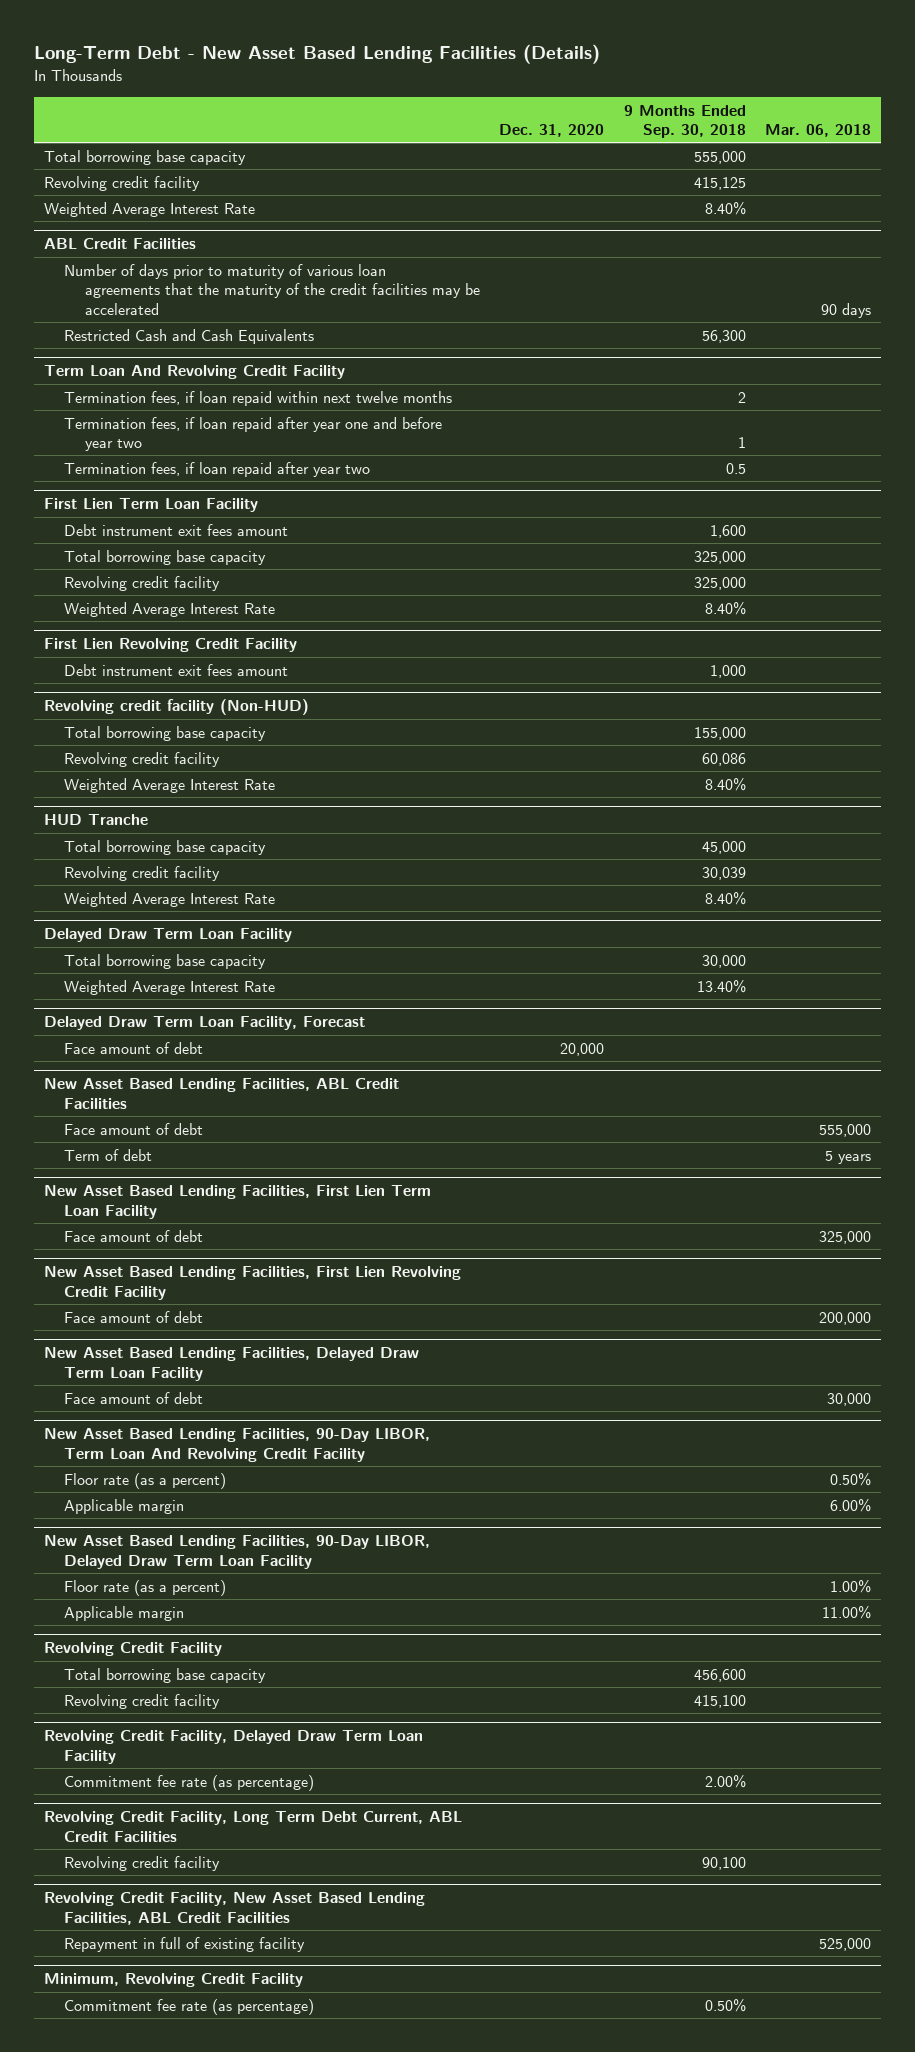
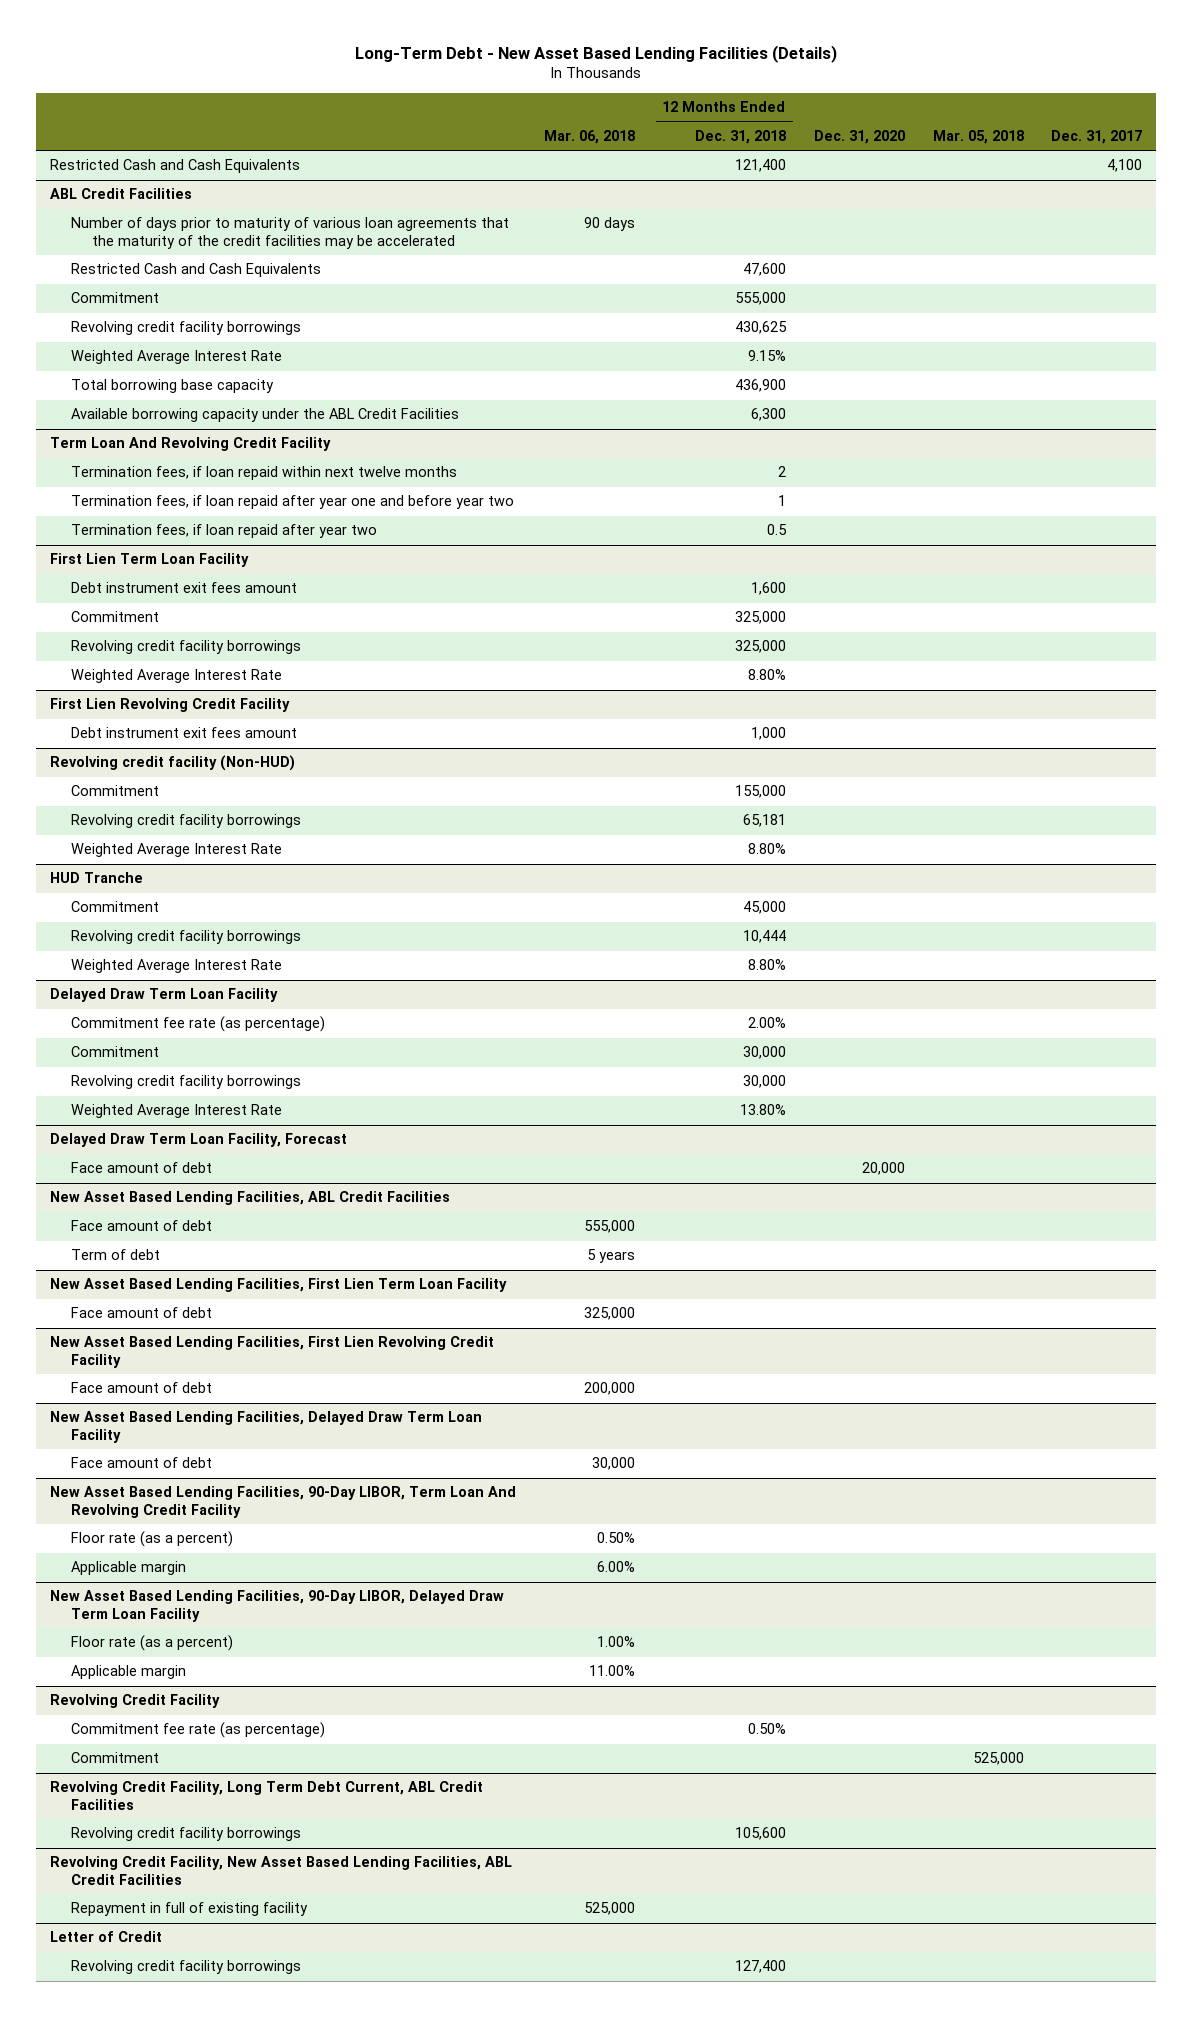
- | Dec. 31, 2020 | 9 Months Ended Sep. 30, 2018 | Mar. 06, 2018
+ | Mar. 06, 2018 | 12 Months Ended Dec. 31, 2018 | Dec. 31, 2020 | Mar. 05, 2018 | Dec. 31, 2017
- Total borrowing base capacity | | 555,000 |
- Revolving credit facility | | 415,125 |
- Weighted Average Interest Rate | | 8.40% |
+ Restricted Cash and Cash Equivalents | | 121,400 | | | 4,100
@ ABL Credit Facilities
+ Commitment | | 555,000 | | |
+ Revolving credit facility borrowings | | 430,625 | | |
+ Weighted Average Interest Rate | | 9.15% | | |
+ Total borrowing base capacity | | 436,900 | | |
+ Available borrowing capacity under the ABL Credit Facilities | | 6,300 | | |
@ First Lien Term Loan Facility
- Total borrowing base capacity | | 325,000 |
- Revolving credit facility | | 325,000 |
+ Commitment | | 325,000 | | |
+ Revolving credit facility borrowings | | 325,000 | | |
@ Revolving credit facility (Non-HUD)
- Total borrowing base capacity | | 155,000 |
- Revolving credit facility | | 60,086 |
+ Commitment | | 155,000 | | |
+ Revolving credit facility borrowings | | 65,181 | | |
@ HUD Tranche
- Total borrowing base capacity | | 45,000 |
- Revolving credit facility | | 30,039 |
+ Commitment | | 45,000 | | |
+ Revolving credit facility borrowings | | 10,444 | | |
@ Delayed Draw Term Loan Facility
- Total borrowing base capacity | | 30,000 |
+ Commitment fee rate (as percentage) | | 2.00% | | |
+ Commitment | | 30,000 | | |
+ Revolving credit facility borrowings | | 30,000 | | |
@ Revolving Credit Facility
- Total borrowing base capacity | | 456,600 |
- Revolving credit facility | | 415,100 |
- Revolving Credit Facility, Delayed Draw Term Loan Facility
- Commitment fee rate (as percentage) | | 2.00% |
@ Revolving Credit Facility
+ Commitment fee rate (as percentage) | | 0.50% | | |
+ Commitment | | | | 525,000 |
@ Revolving Credit Facility, Long Term Debt Current, ABL Credit Facilities
- Revolving credit facility | | 90,100 |
+ Revolving credit facility borrowings | | 105,600 | | |
- Minimum, Revolving Credit Facility
- Commitment fee rate (as percentage) | | 0.50% |
+ Letter of Credit
+ Revolving credit facility borrowings | | 127,400 | | |

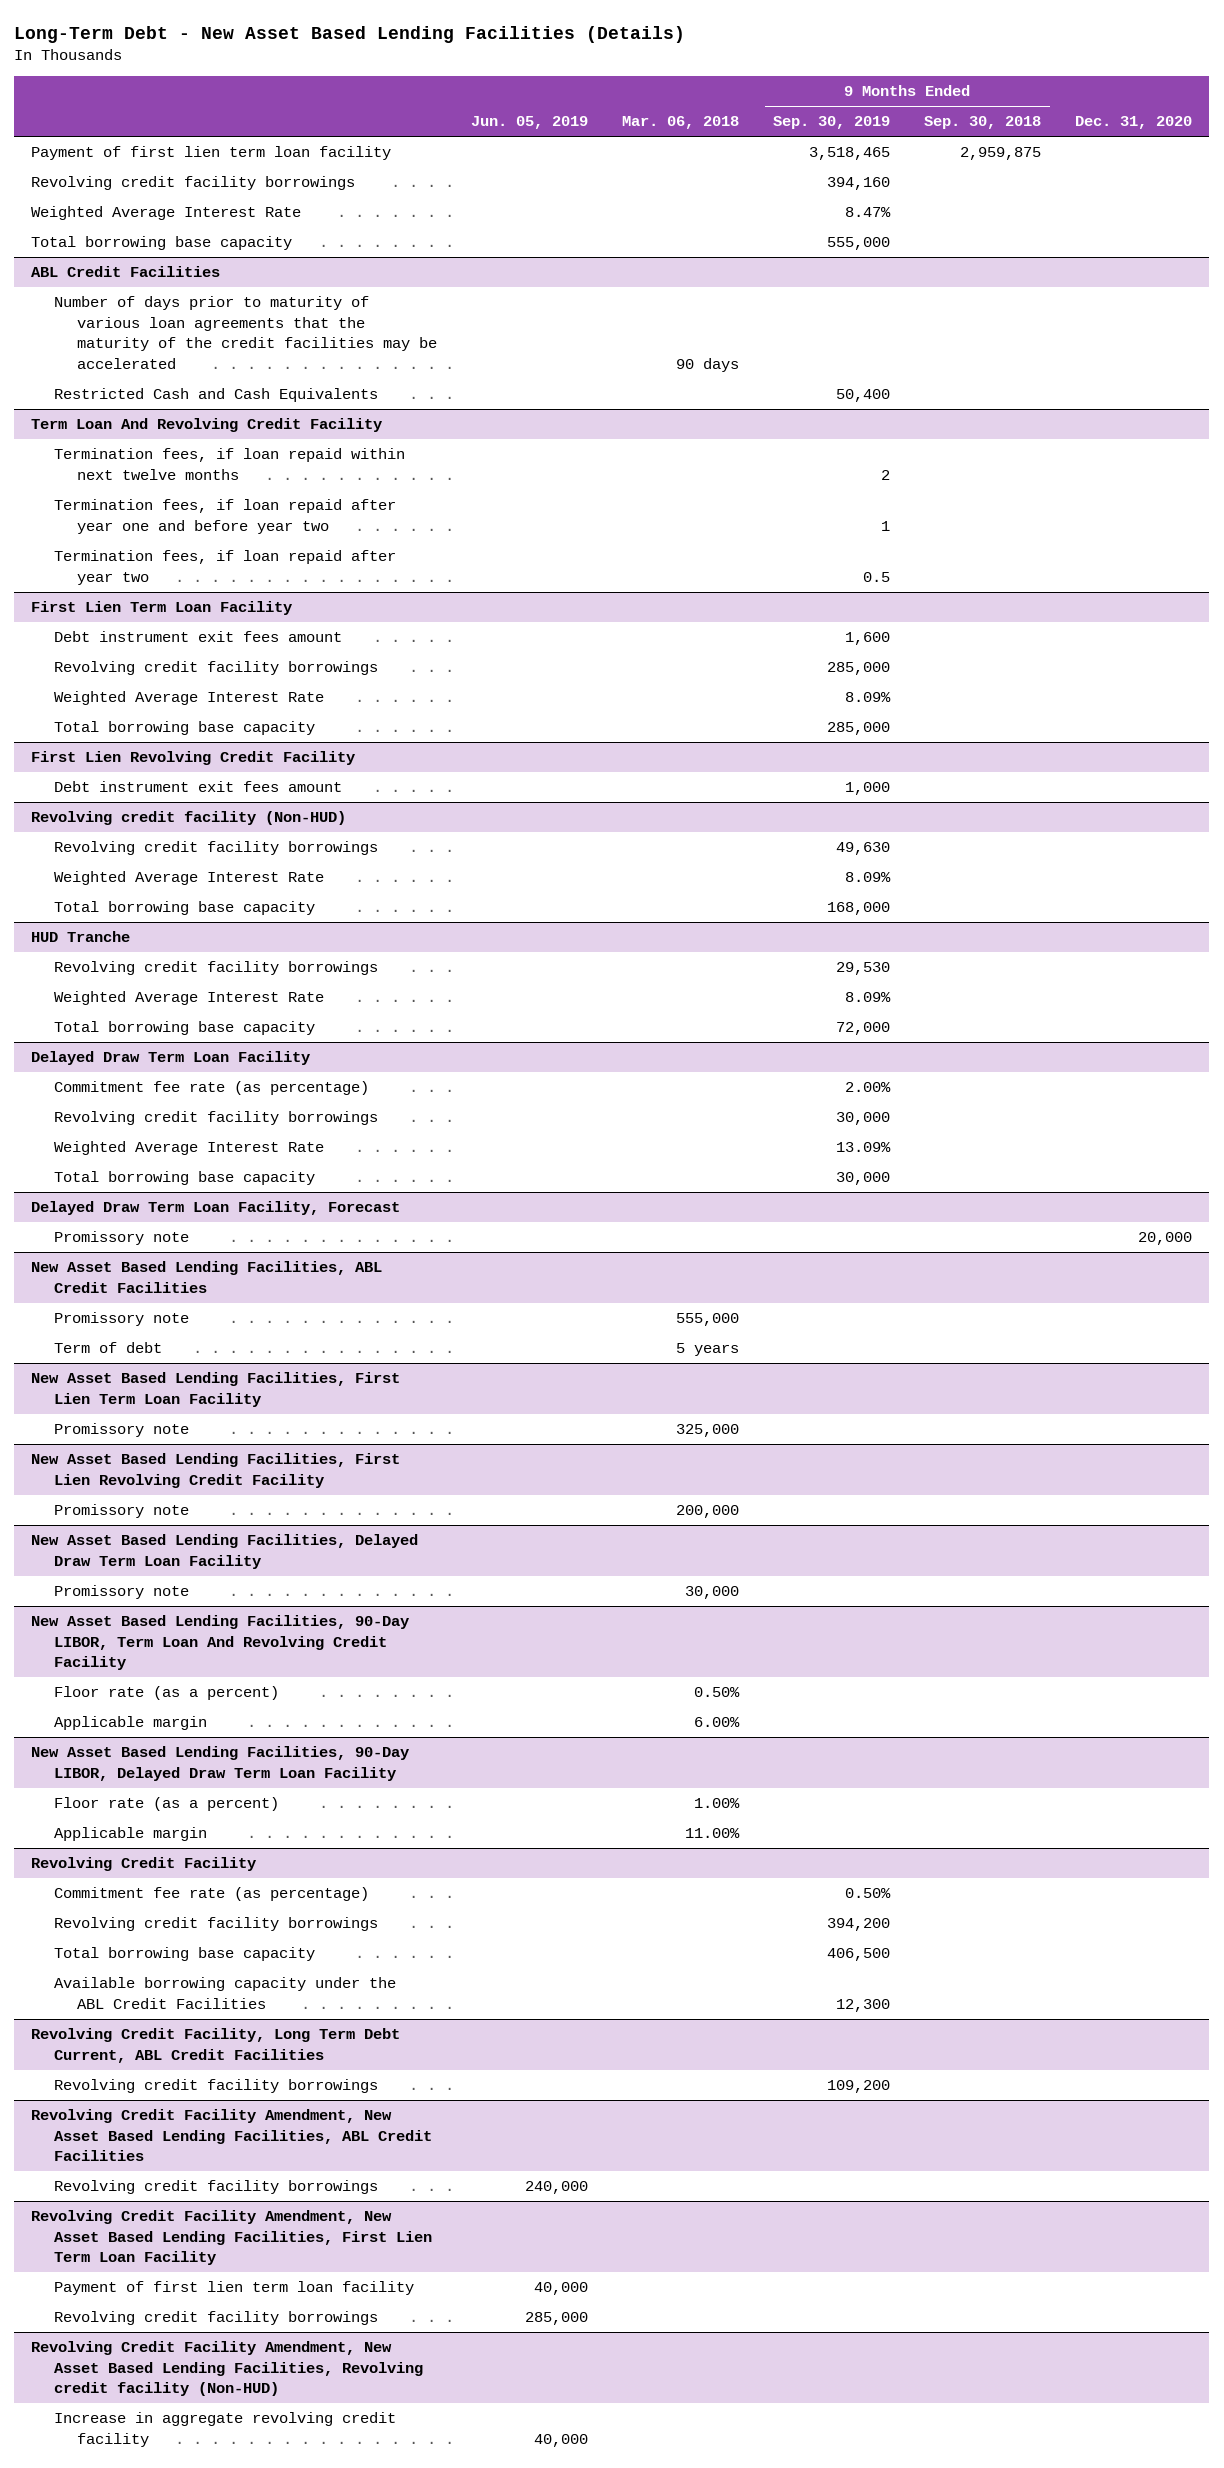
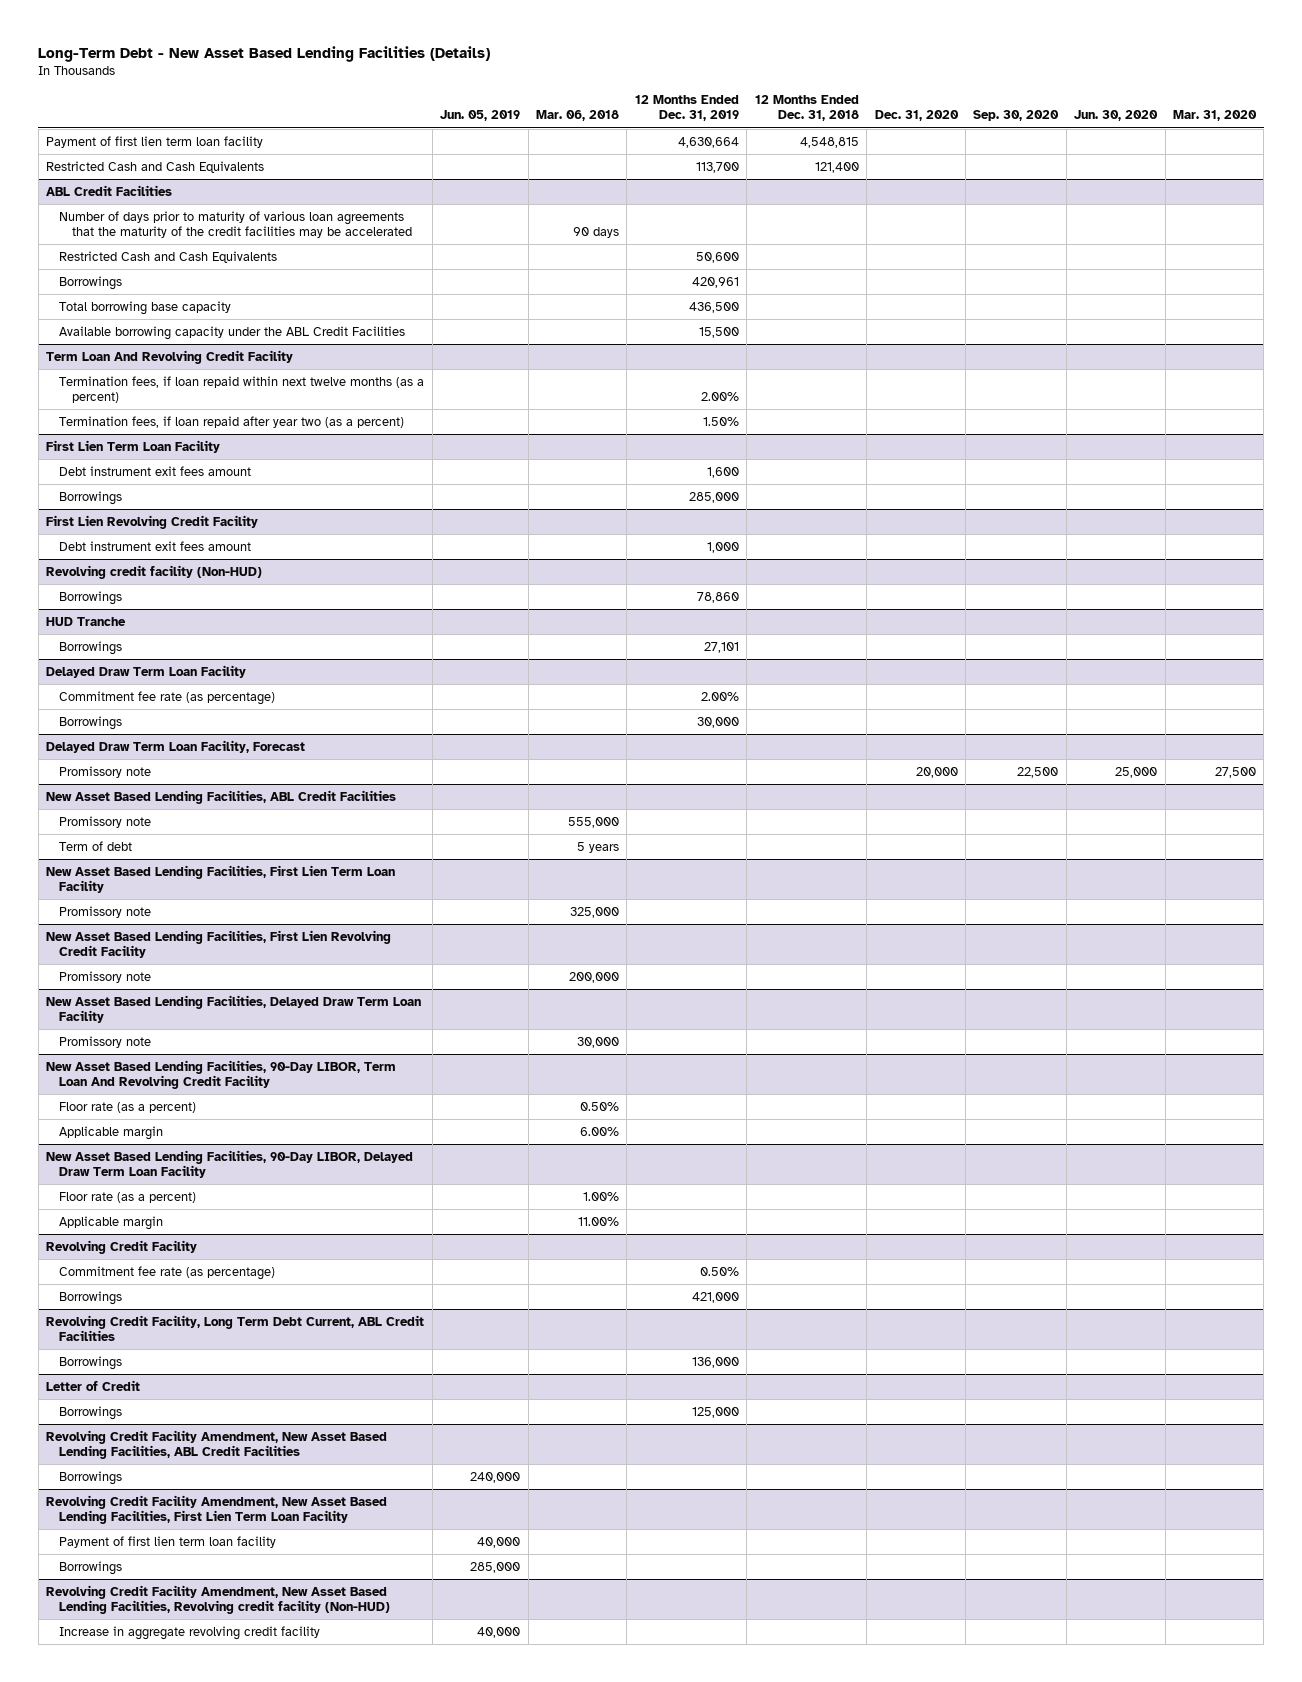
- | Jun. 05, 2019 | Mar. 06, 2018 | 9 Months Ended Sep. 30, 2019 | 9 Months Ended Sep. 30, 2018 | Dec. 31, 2020
+ | Jun. 05, 2019 | Mar. 06, 2018 | 12 Months Ended Dec. 31, 2019 | 12 Months Ended Dec. 31, 2018 | Dec. 31, 2020 | Sep. 30, 2020 | Jun. 30, 2020 | Mar. 31, 2020
- Revolving credit facility borrowings | | | 394,160 | |
- Weighted Average Interest Rate | | | 8.47% | |
- Total borrowing base capacity | | | 555,000 | |
+ Restricted Cash and Cash Equivalents | | | 113,700 | 121,400 | | | |
@ ABL Credit Facilities
+ Borrowings | | | 420,961 | | | | |
+ Total borrowing base capacity | | | 436,500 | | | | |
+ Available borrowing capacity under the ABL Credit Facilities | | | 15,500 | | | | |
@ Term Loan And Revolving Credit Facility
- Termination fees, if loan repaid within next twelve months | | | 2 | |
- Termination fees, if loan repaid after year one and before year two | | | 1 | |
- Termination fees, if loan repaid after year two | | | 0.5 | |
+ Termination fees, if loan repaid within next twelve months (as a percent) | | | 2.00% | | | | |
+ Termination fees, if loan repaid after year two (as a percent) | | | 1.50% | | | | |
@ First Lien Term Loan Facility
- Revolving credit facility borrowings | | | 285,000 | |
- Weighted Average Interest Rate | | | 8.09% | |
- Total borrowing base capacity | | | 285,000 | |
+ Borrowings | | | 285,000 | | | | |
@ Revolving credit facility (Non-HUD)
- Revolving credit facility borrowings | | | 49,630 | |
- Weighted Average Interest Rate | | | 8.09% | |
- Total borrowing base capacity | | | 168,000 | |
+ Borrowings | | | 78,860 | | | | |
@ HUD Tranche
- Revolving credit facility borrowings | | | 29,530 | |
- Weighted Average Interest Rate | | | 8.09% | |
- Total borrowing base capacity | | | 72,000 | |
+ Borrowings | | | 27,101 | | | | |
@ Delayed Draw Term Loan Facility
- Revolving credit facility borrowings | | | 30,000 | |
- Weighted Average Interest Rate | | | 13.09% | |
- Total borrowing base capacity | | | 30,000 | |
+ Borrowings | | | 30,000 | | | | |
@ Revolving Credit Facility
- Revolving credit facility borrowings | | | 394,200 | |
- Total borrowing base capacity | | | 406,500 | |
- Available borrowing capacity under the ABL Credit Facilities | | | 12,300 | |
+ Borrowings | | | 421,000 | | | | |
@ Revolving Credit Facility, Long Term Debt Current, ABL Credit Facilities
- Revolving credit facility borrowings | | | 109,200 | |
+ Borrowings | | | 136,000 | | | | |
+ Letter of Credit
+ Borrowings | | | 125,000 | | | | |
@ Revolving Credit Facility Amendment, New Asset Based Lending Facilities, ABL Credit Facilities
- Revolving credit facility borrowings | 240,000 | | | |
+ Borrowings | 240,000 | | | | | | |
@ Revolving Credit Facility Amendment, New Asset Based Lending Facilities, First Lien Term Loan Facility
- Revolving credit facility borrowings | 285,000 | | | |
+ Borrowings | 285,000 | | | | | | |

